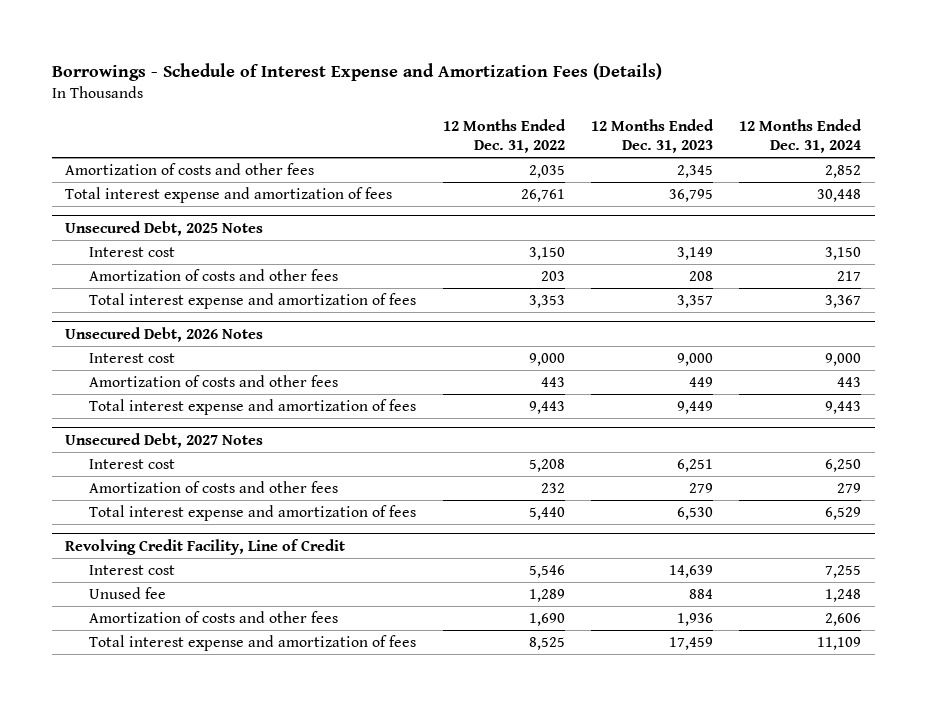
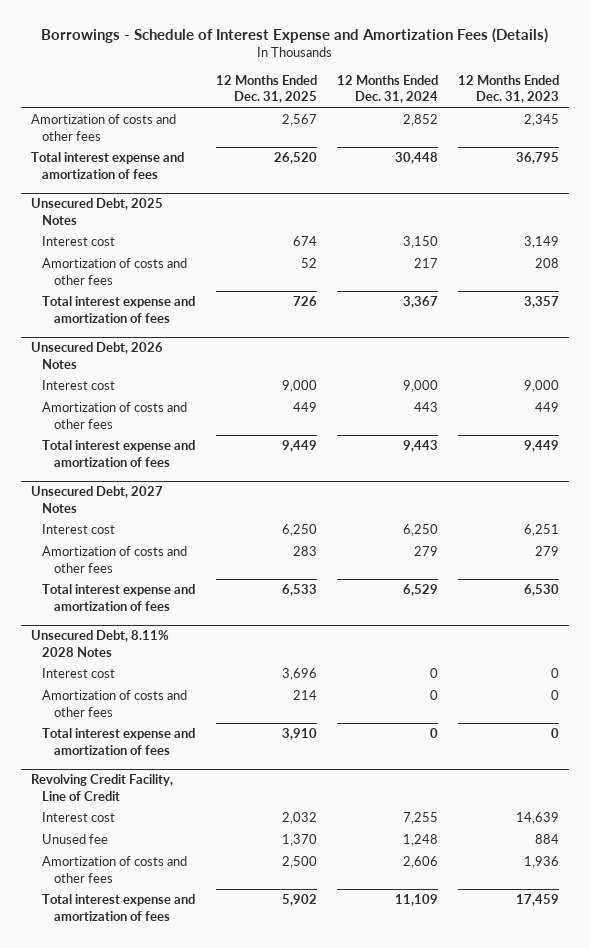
- | 12 Months Ended Dec. 31, 2022 | 12 Months Ended Dec. 31, 2023 | 12 Months Ended Dec. 31, 2024
+ | 12 Months Ended Dec. 31, 2025 | 12 Months Ended Dec. 31, 2024 | 12 Months Ended Dec. 31, 2023
+ Unsecured Debt, 8.11% 2028 Notes
+ Interest cost | 3,696 | 0 | 0
+ Amortization of costs and other fees | 214 | 0 | 0
+ Total interest expense and amortization of fees | 3,910 | 0 | 0

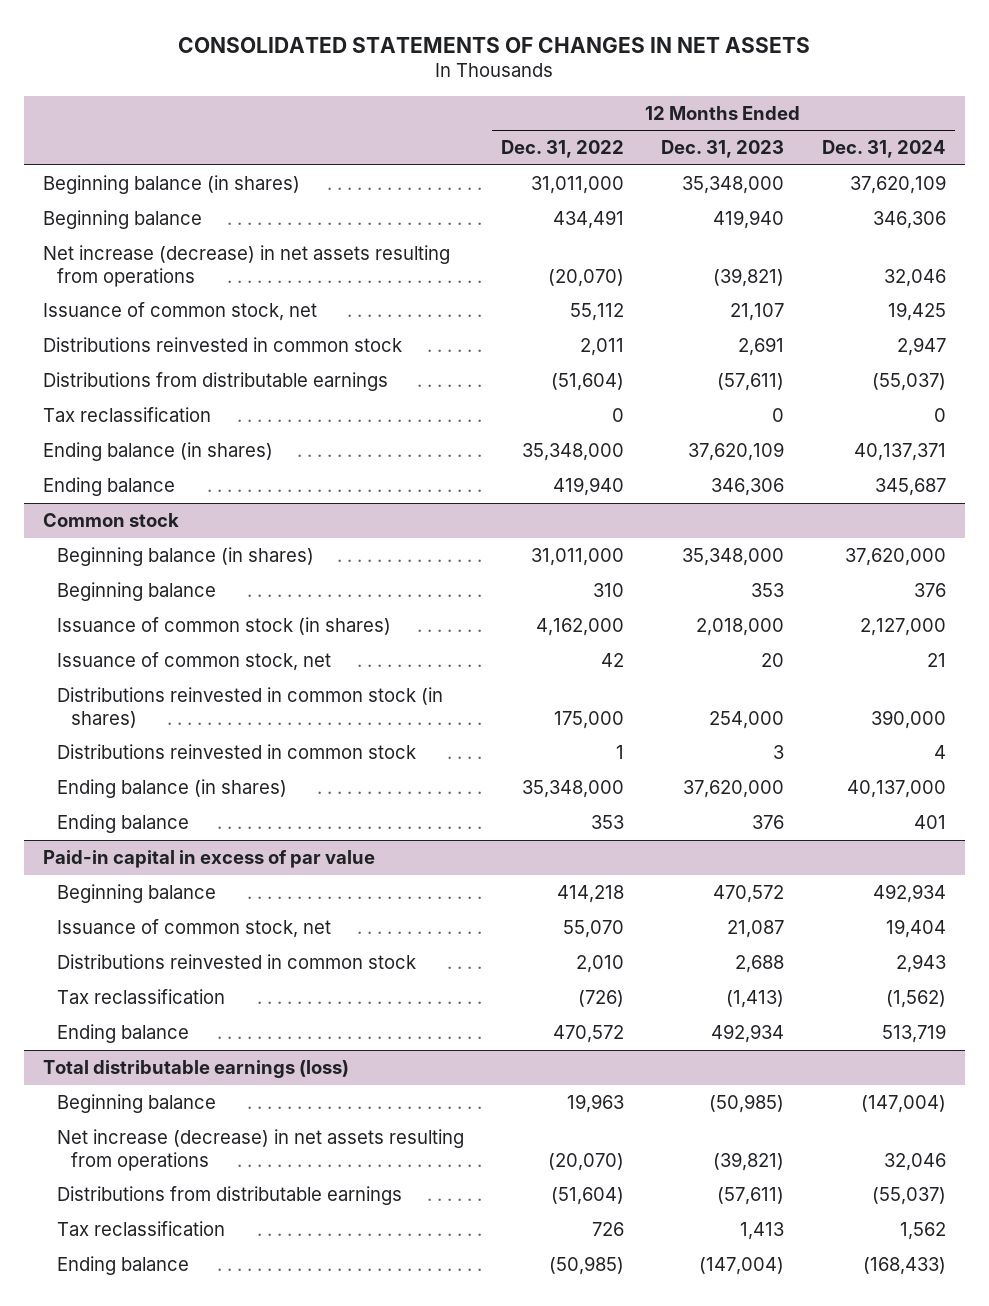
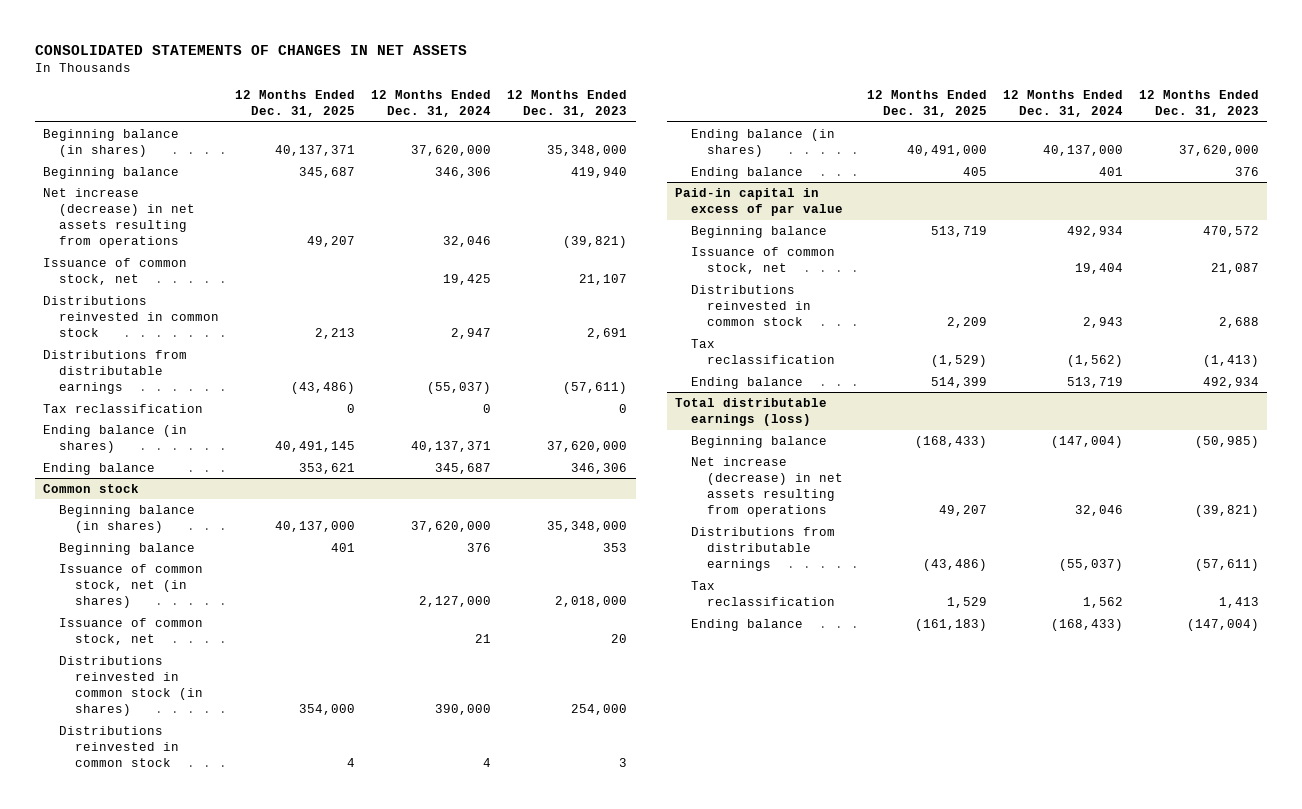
- | 12 Months Ended Dec. 31, 2022 | 12 Months Ended Dec. 31, 2023 | 12 Months Ended Dec. 31, 2024
+ | 12 Months Ended Dec. 31, 2025 | 12 Months Ended Dec. 31, 2024 | 12 Months Ended Dec. 31, 2023
- Beginning balance (in shares) | 31,011,000 | 35,348,000 | 37,620,109
+ Beginning balance (in shares) | 40,137,371 | 37,620,000 | 35,348,000
- Ending balance (in shares) | 35,348,000 | 37,620,109 | 40,137,371
+ Ending balance (in shares) | 40,491,145 | 40,137,371 | 37,620,000
@ Common stock
- Issuance of common stock (in shares) | 4,162,000 | 2,018,000 | 2,127,000
+ Issuance of common stock, net (in shares) | | 2,127,000 | 2,018,000

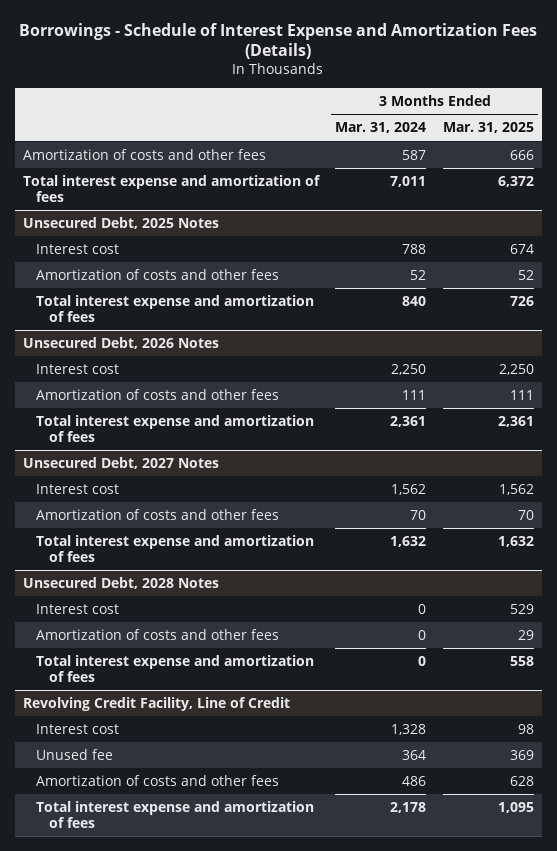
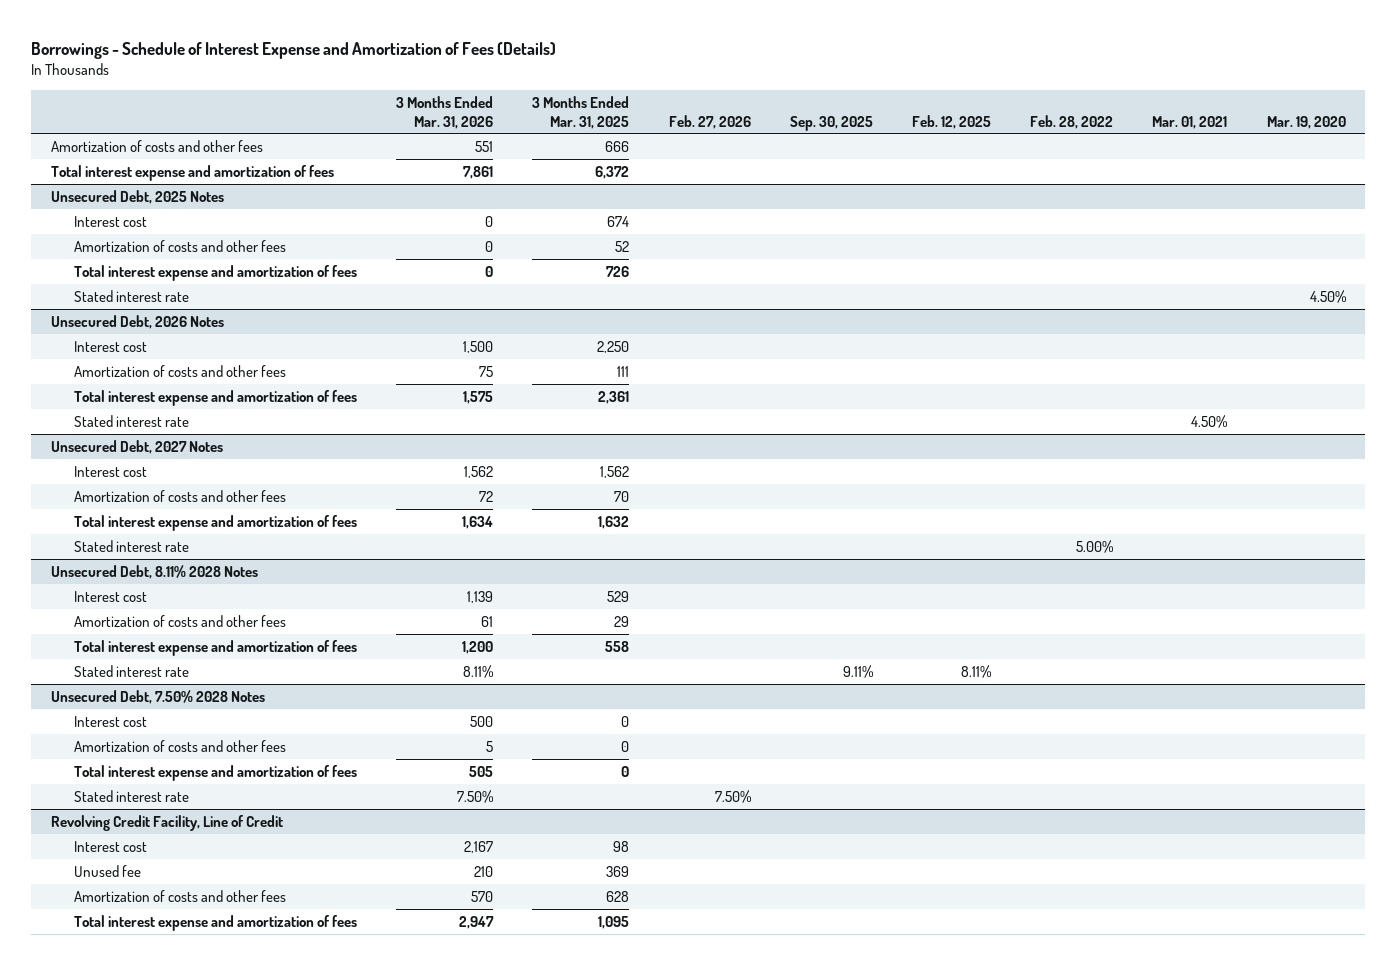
- Borrowings - Schedule of Interest Expense and Amortization Fees (Details)
+ Borrowings - Schedule of Interest Expense and Amortization of Fees (Details)
- | 3 Months Ended Mar. 31, 2024 | 3 Months Ended Mar. 31, 2025
+ | 3 Months Ended Mar. 31, 2026 | 3 Months Ended Mar. 31, 2025 | Feb. 27, 2026 | Sep. 30, 2025 | Feb. 12, 2025 | Feb. 28, 2022 | Mar. 01, 2021 | Mar. 19, 2020
@ Unsecured Debt, 2025 Notes
+ Stated interest rate | | | | | | | | 4.50%
@ Unsecured Debt, 2026 Notes
+ Stated interest rate | | | | | | | 4.50% |
- Unsecured Debt, 2028 Notes
@ Unsecured Debt, 2027 Notes
+ Stated interest rate | | | | | | 5.00% | |
+ Unsecured Debt, 8.11% 2028 Notes
+ Stated interest rate | 8.11% | | | 9.11% | 8.11% | | |
+ Unsecured Debt, 7.50% 2028 Notes
+ Interest cost | 500 | 0 | | | | | |
+ Amortization of costs and other fees | 5 | 0 | | | | | |
+ Total interest expense and amortization of fees | 505 | 0 | | | | | |
+ Stated interest rate | 7.50% | | 7.50% | | | | |

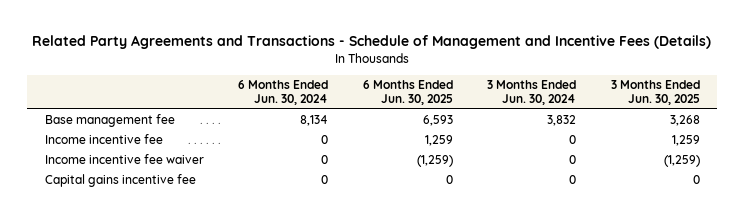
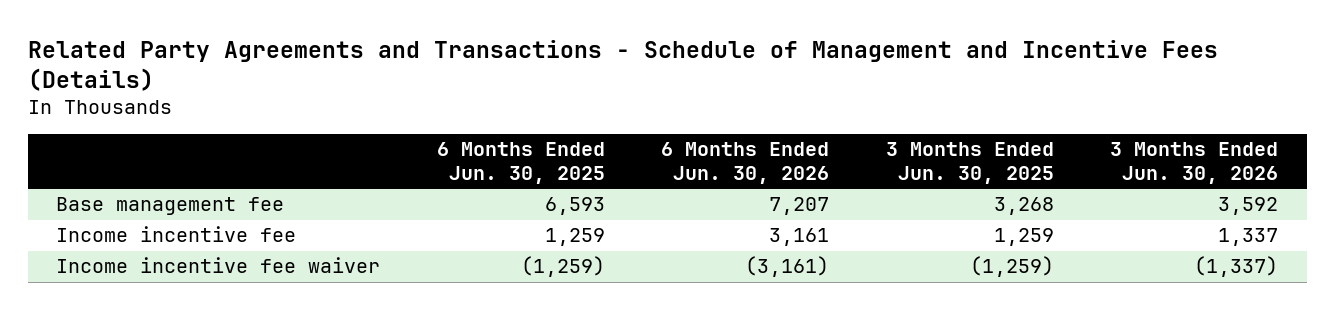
- | 6 Months Ended Jun. 30, 2024 | 6 Months Ended Jun. 30, 2025 | 3 Months Ended Jun. 30, 2024 | 3 Months Ended Jun. 30, 2025
+ | 6 Months Ended Jun. 30, 2025 | 6 Months Ended Jun. 30, 2026 | 3 Months Ended Jun. 30, 2025 | 3 Months Ended Jun. 30, 2026
- Capital gains incentive fee | 0 | 0 | 0 | 0

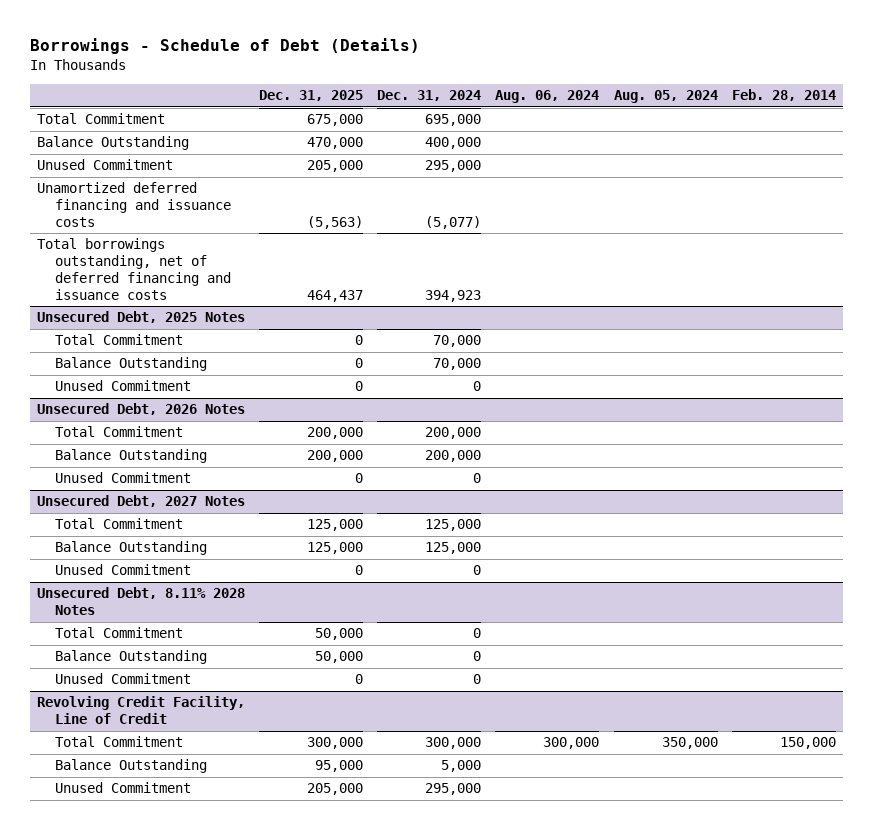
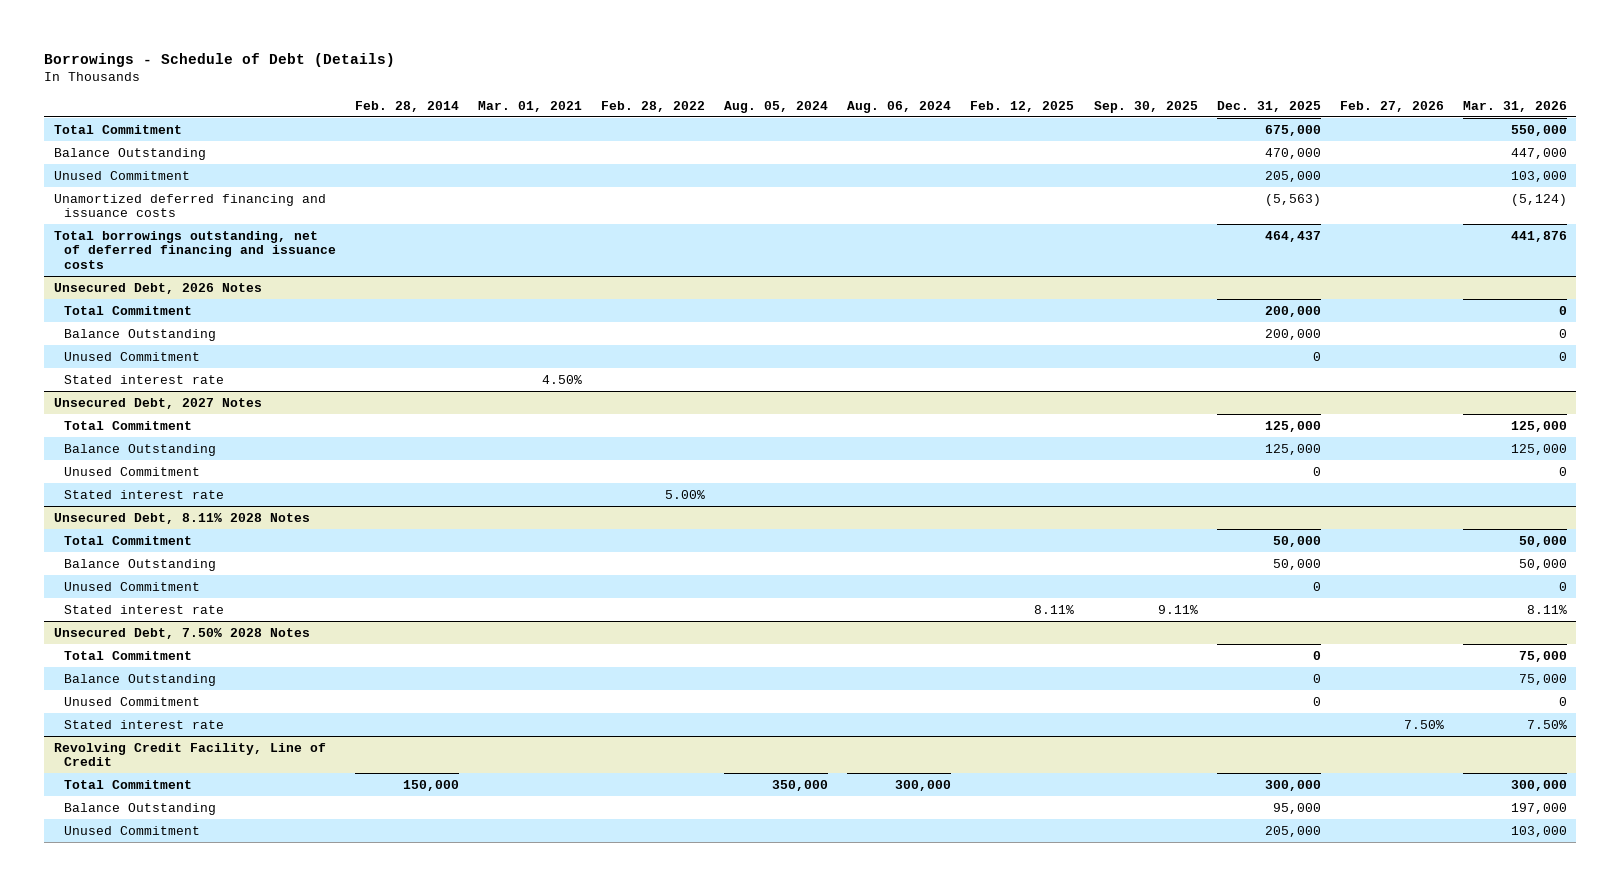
- | Dec. 31, 2025 | Dec. 31, 2024 | Aug. 06, 2024 | Aug. 05, 2024 | Feb. 28, 2014
+ | Feb. 28, 2014 | Mar. 01, 2021 | Feb. 28, 2022 | Aug. 05, 2024 | Aug. 06, 2024 | Feb. 12, 2025 | Sep. 30, 2025 | Dec. 31, 2025 | Feb. 27, 2026 | Mar. 31, 2026
- Unsecured Debt, 2025 Notes
- Total Commitment | 0 | 70,000 | | |
- Balance Outstanding | 0 | 70,000 | | |
- Unused Commitment | 0 | 0 | | |
@ Unsecured Debt, 2026 Notes
+ Stated interest rate | | 4.50% | | | | | | | |
@ Unsecured Debt, 2027 Notes
+ Stated interest rate | | | 5.00% | | | | | | |
@ Unsecured Debt, 8.11% 2028 Notes
+ Stated interest rate | | | | | | 8.11% | 9.11% | | | 8.11%
+ Unsecured Debt, 7.50% 2028 Notes
+ Total Commitment | | | | | | | | 0 | | 75,000
+ Balance Outstanding | | | | | | | | 0 | | 75,000
+ Unused Commitment | | | | | | | | 0 | | 0
+ Stated interest rate | | | | | | | | | 7.50% | 7.50%

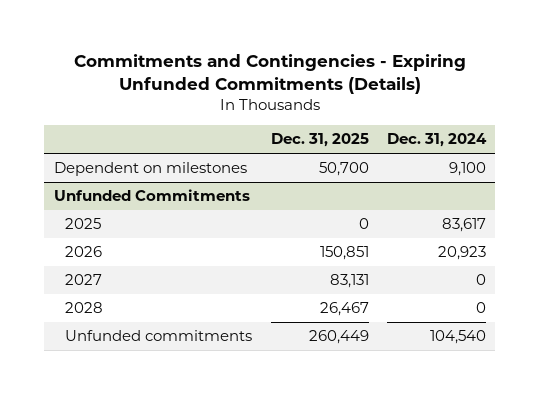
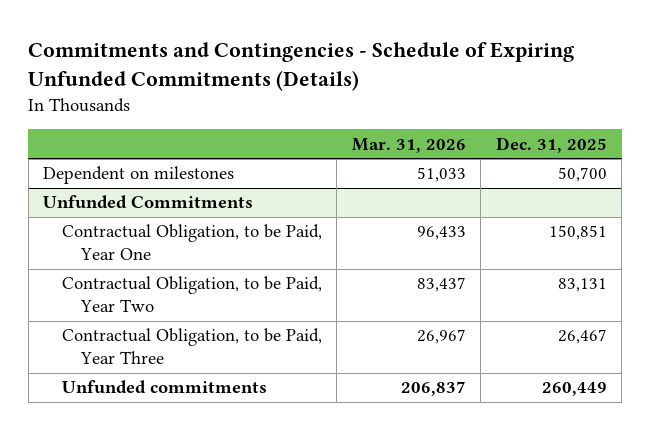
- Commitments and Contingencies - Expiring Unfunded Commitments (Details)
+ Commitments and Contingencies - Schedule of Expiring Unfunded Commitments (Details)
- | Dec. 31, 2025 | Dec. 31, 2024
+ | Mar. 31, 2026 | Dec. 31, 2025
@ Unfunded Commitments
- 2025 | 0 | 83,617
- 2026 | 150,851 | 20,923
- 2027 | 83,131 | 0
- 2028 | 26,467 | 0
+ Contractual Obligation, to be Paid, Year One | 96,433 | 150,851
+ Contractual Obligation, to be Paid, Year Two | 83,437 | 83,131
+ Contractual Obligation, to be Paid, Year Three | 26,967 | 26,467

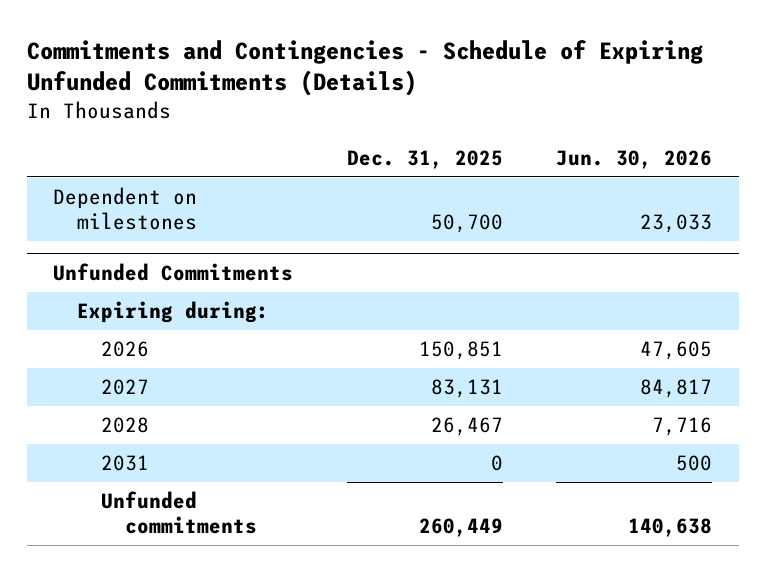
- | Mar. 31, 2026 | Dec. 31, 2025
+ | Dec. 31, 2025 | Jun. 30, 2026
@ Unfunded Commitments
- Contractual Obligation, to be Paid, Year One | 96,433 | 150,851
- Contractual Obligation, to be Paid, Year Two | 83,437 | 83,131
- Contractual Obligation, to be Paid, Year Three | 26,967 | 26,467
+ Expiring during:
+ 2026 | 150,851 | 47,605
+ 2027 | 83,131 | 84,817
+ 2028 | 26,467 | 7,716
+ 2031 | 0 | 500

